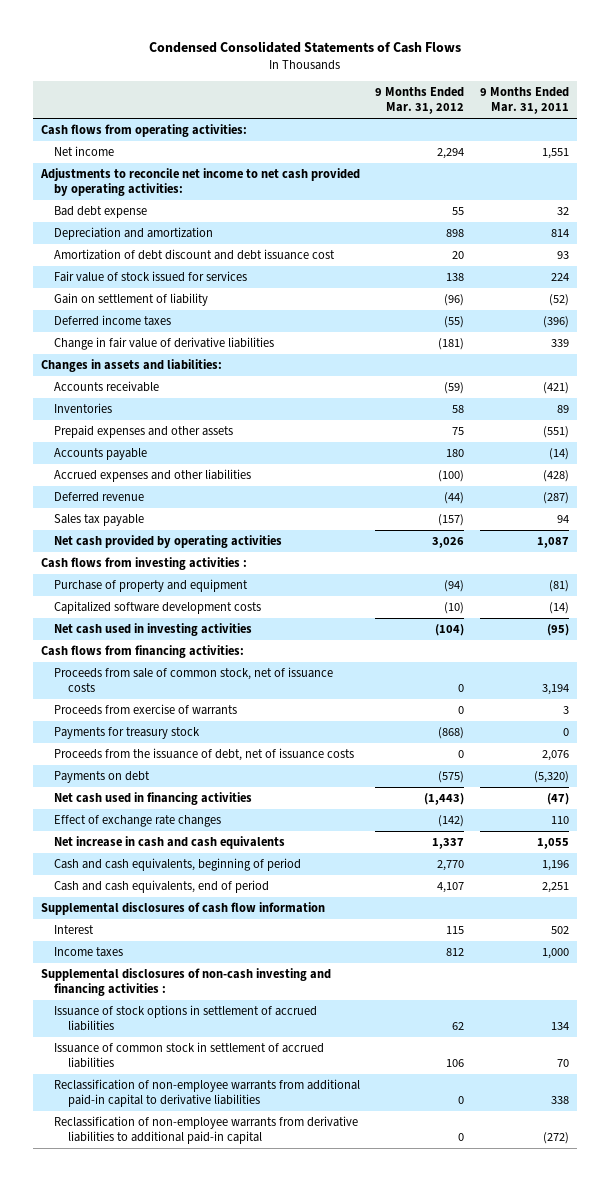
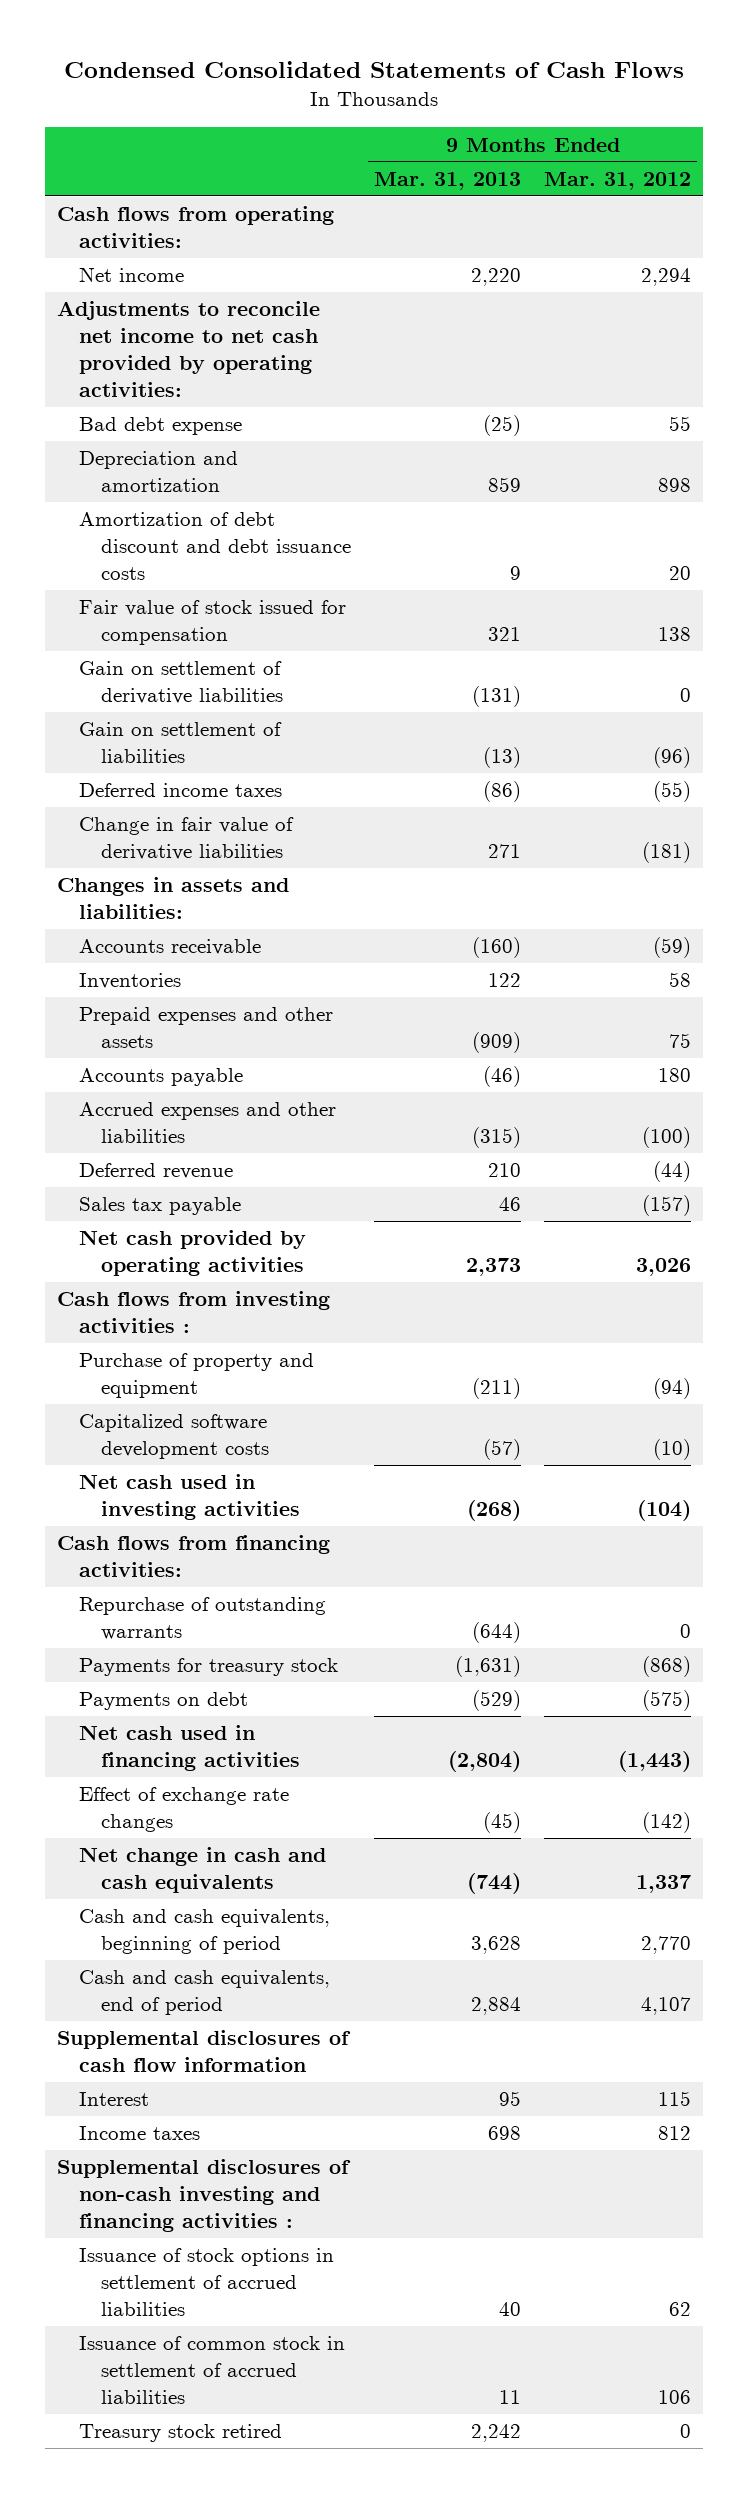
- | 9 Months Ended Mar. 31, 2012 | 9 Months Ended Mar. 31, 2011
+ | 9 Months Ended Mar. 31, 2013 | 9 Months Ended Mar. 31, 2012
- Amortization of debt discount and debt issuance cost | 20 | 93
- Fair value of stock issued for services | 138 | 224
- Gain on settlement of liability | (96) | (52)
+ Amortization of debt discount and debt issuance costs | 9 | 20
+ Fair value of stock issued for compensation | 321 | 138
+ Gain on settlement of derivative liabilities | (131) | 0
+ Gain on settlement of liabilities | (13) | (96)
- Proceeds from sale of common stock, net of issuance costs | 0 | 3,194
- Proceeds from exercise of warrants | 0 | 3
+ Repurchase of outstanding warrants | (644) | 0
- Proceeds from the issuance of debt, net of issuance costs | 0 | 2,076
- Net increase in cash and cash equivalents | 1,337 | 1,055
+ Net change in cash and cash equivalents | (744) | 1,337
- Reclassification of non-employee warrants from additional paid-in capital to derivative liabilities | 0 | 338
- Reclassification of non-employee warrants from derivative liabilities to additional paid-in capital | 0 | (272)
+ Treasury stock retired | 2,242 | 0

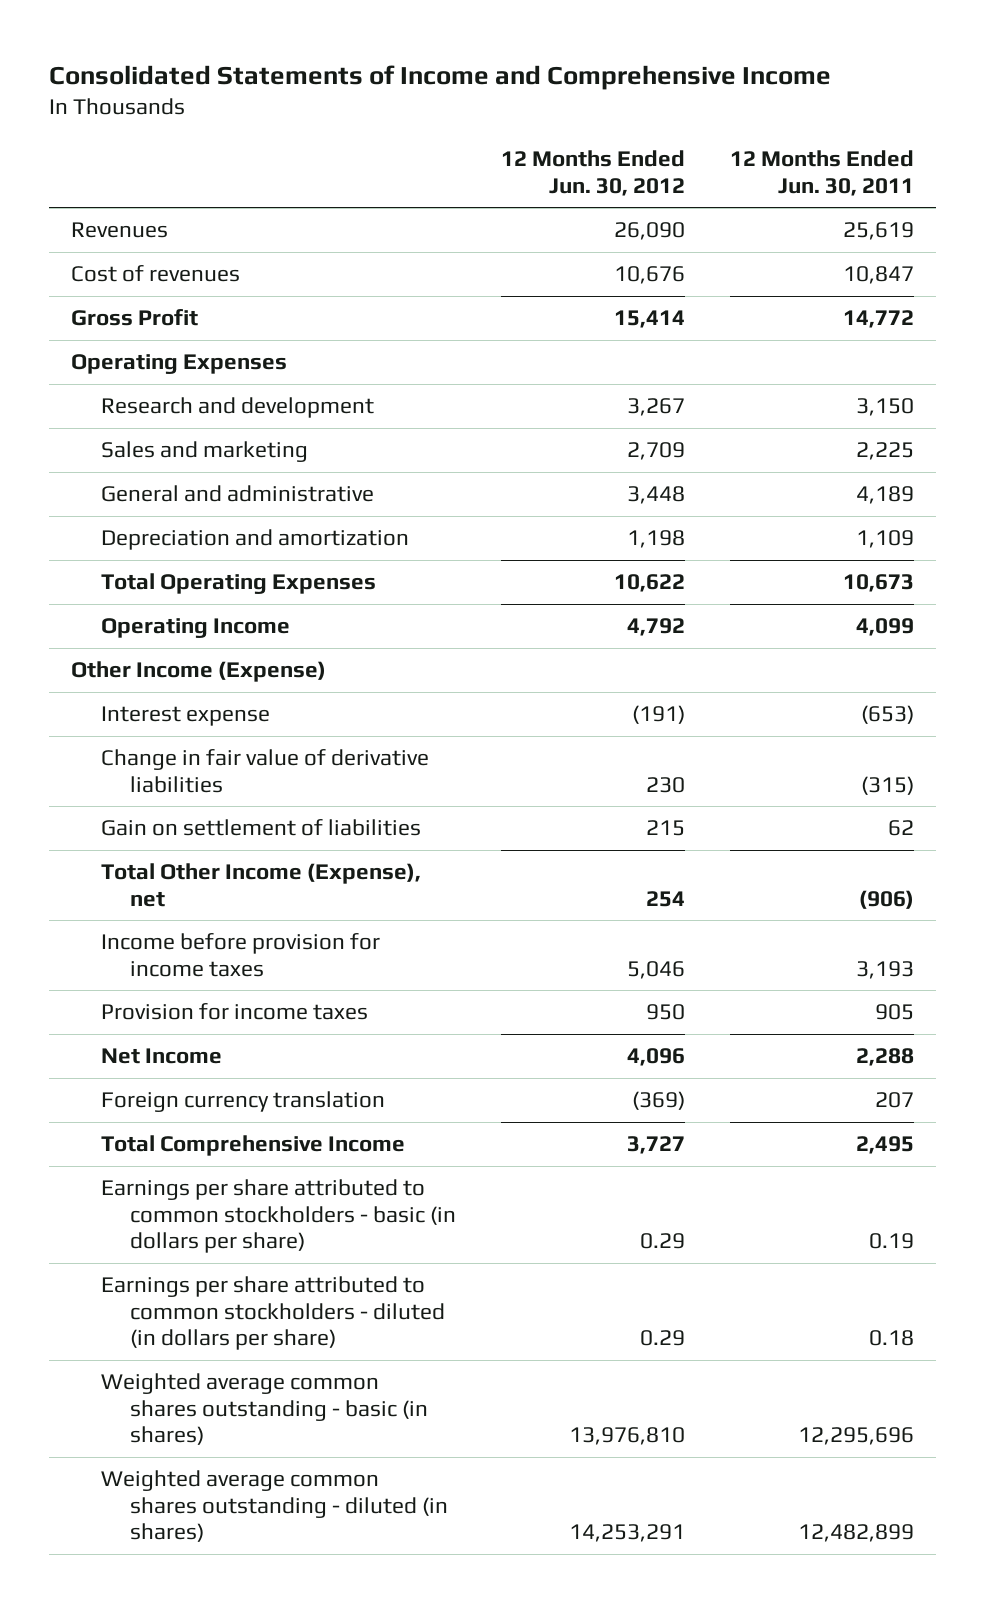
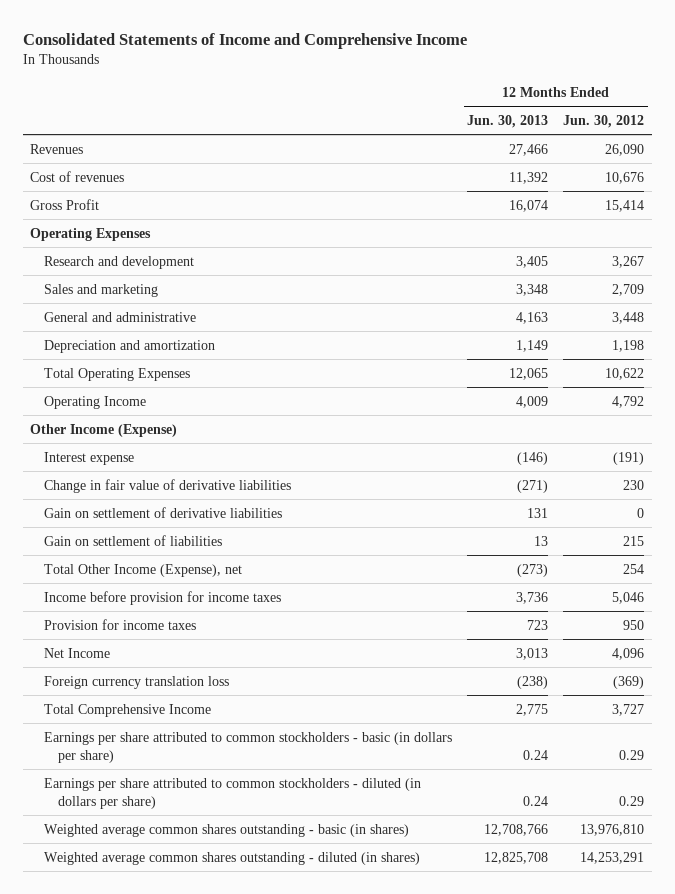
- | 12 Months Ended Jun. 30, 2012 | 12 Months Ended Jun. 30, 2011
+ | 12 Months Ended Jun. 30, 2013 | 12 Months Ended Jun. 30, 2012
+ Gain on settlement of derivative liabilities | 131 | 0
- Foreign currency translation | (369) | 207
+ Foreign currency translation loss | (238) | (369)

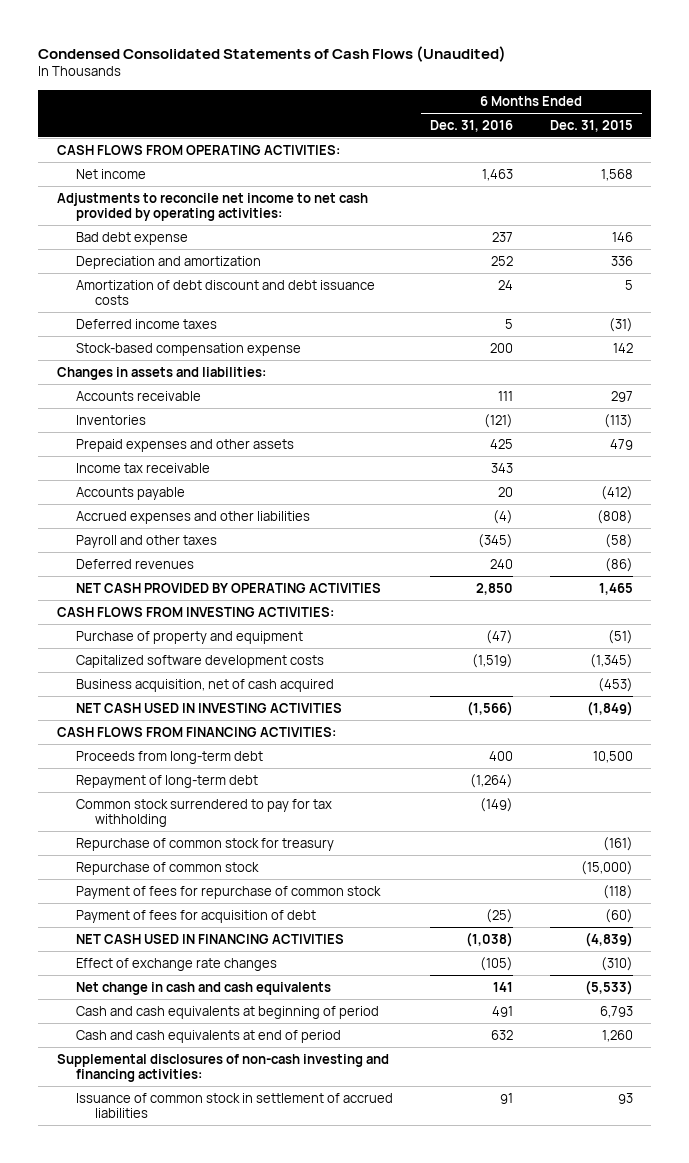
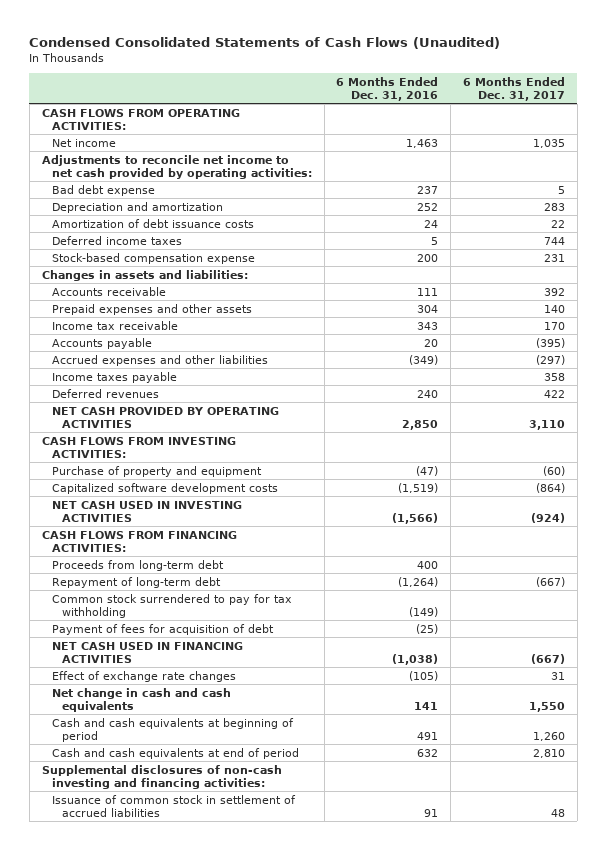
- | 6 Months Ended Dec. 31, 2016 | 6 Months Ended Dec. 31, 2015
+ | 6 Months Ended Dec. 31, 2016 | 6 Months Ended Dec. 31, 2017
- Amortization of debt discount and debt issuance costs | 24 | 5
+ Amortization of debt issuance costs | 24 | 22
- Inventories | (121) | (113)
- Prepaid expenses and other assets | 425 | 479
+ Prepaid expenses and other assets | 304 | 140
- Accrued expenses and other liabilities | (4) | (808)
- Payroll and other taxes | (345) | (58)
+ Accrued expenses and other liabilities | (349) | (297)
+ Income taxes payable | | 358
- Business acquisition, net of cash acquired | | (453)
- Repurchase of common stock for treasury | | (161)
- Repurchase of common stock | | (15,000)
- Payment of fees for repurchase of common stock | | (118)

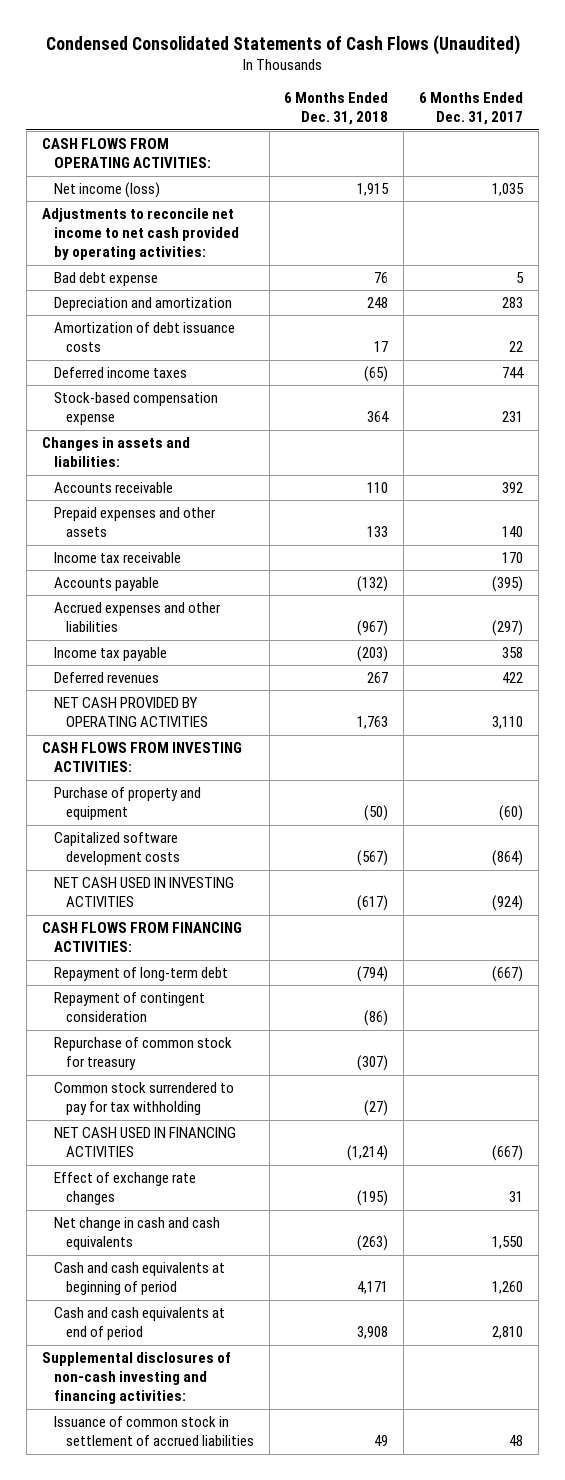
- | 6 Months Ended Dec. 31, 2016 | 6 Months Ended Dec. 31, 2017
+ | 6 Months Ended Dec. 31, 2018 | 6 Months Ended Dec. 31, 2017
- Net income | 1,463 | 1,035
+ Net income (loss) | 1,915 | 1,035
- Income taxes payable | | 358
+ Income tax payable | (203) | 358
- Proceeds from long-term debt | 400 |
+ Repayment of contingent consideration | (86) |
+ Repurchase of common stock for treasury | (307) |
- Payment of fees for acquisition of debt | (25) |

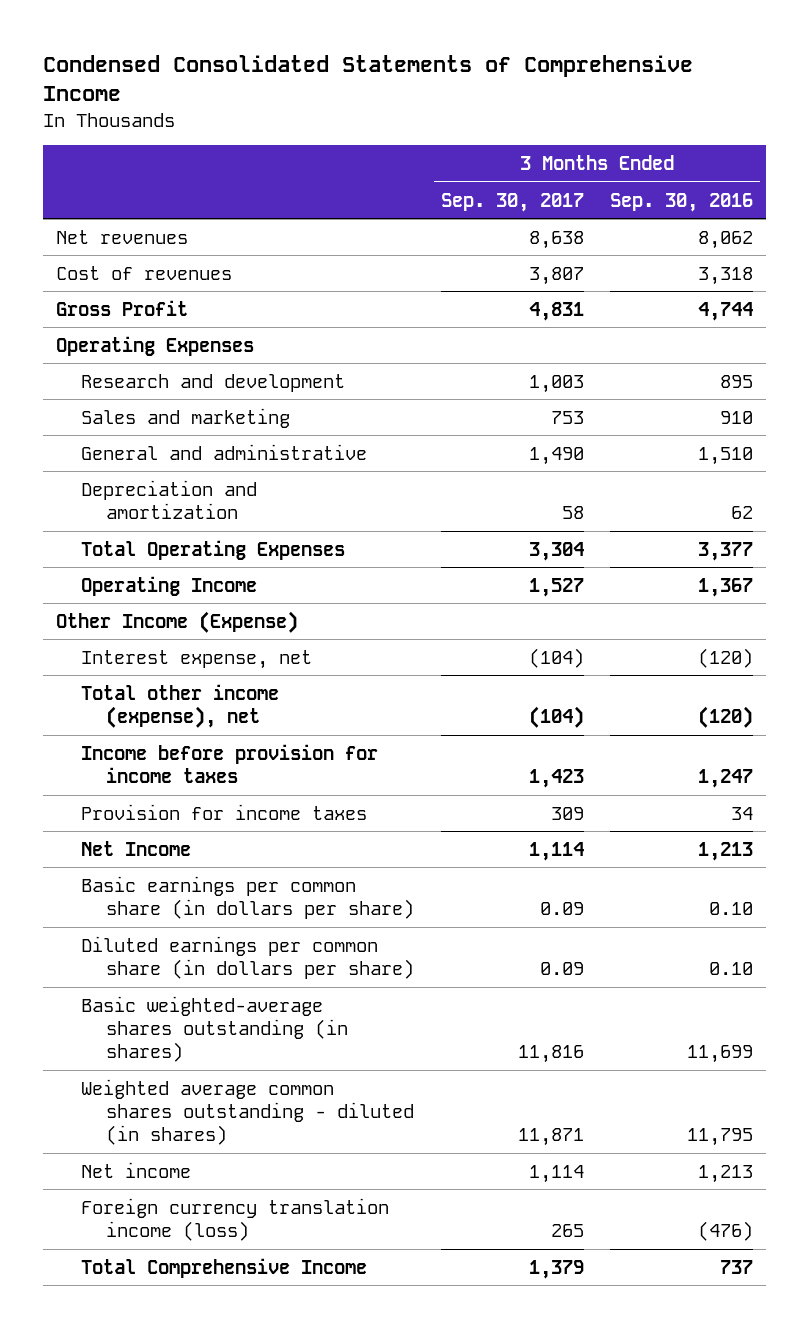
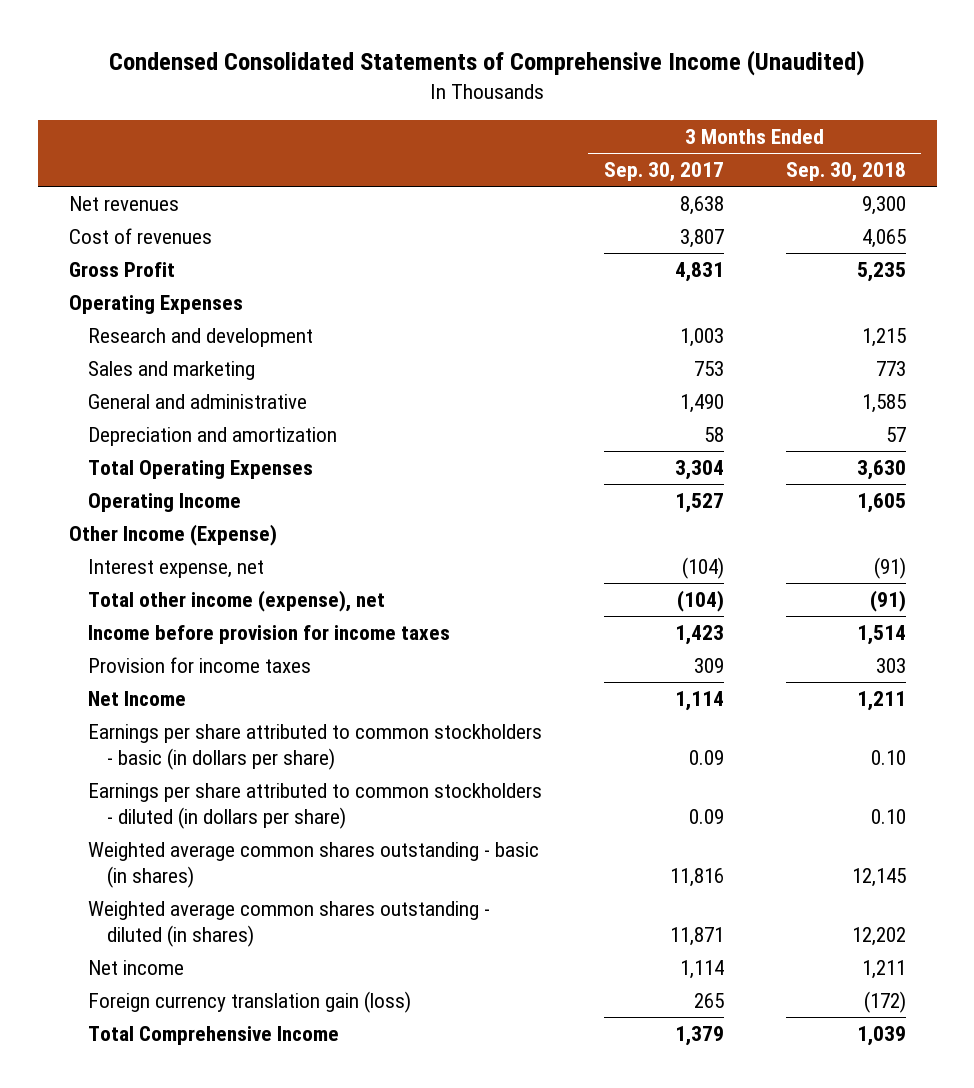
- Condensed Consolidated Statements of Comprehensive Income
+ Condensed Consolidated Statements of Comprehensive Income (Unaudited)
- | 3 Months Ended Sep. 30, 2017 | 3 Months Ended Sep. 30, 2016
+ | 3 Months Ended Sep. 30, 2017 | 3 Months Ended Sep. 30, 2018
- Basic earnings per common share (in dollars per share) | 0.09 | 0.10
- Diluted earnings per common share (in dollars per share) | 0.09 | 0.10
- Basic weighted-average shares outstanding (in shares) | 11,816 | 11,699
+ Earnings per share attributed to common stockholders - basic (in dollars per share) | 0.09 | 0.10
+ Earnings per share attributed to common stockholders - diluted (in dollars per share) | 0.09 | 0.10
+ Weighted average common shares outstanding - basic (in shares) | 11,816 | 12,145
- Foreign currency translation income (loss) | 265 | (476)
+ Foreign currency translation gain (loss) | 265 | (172)

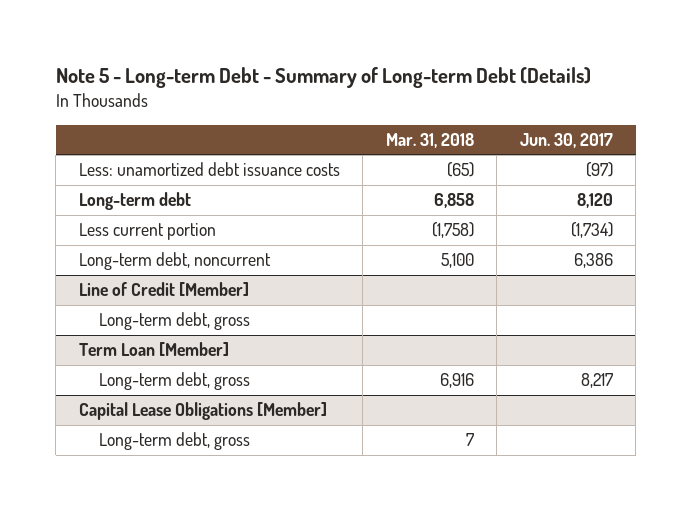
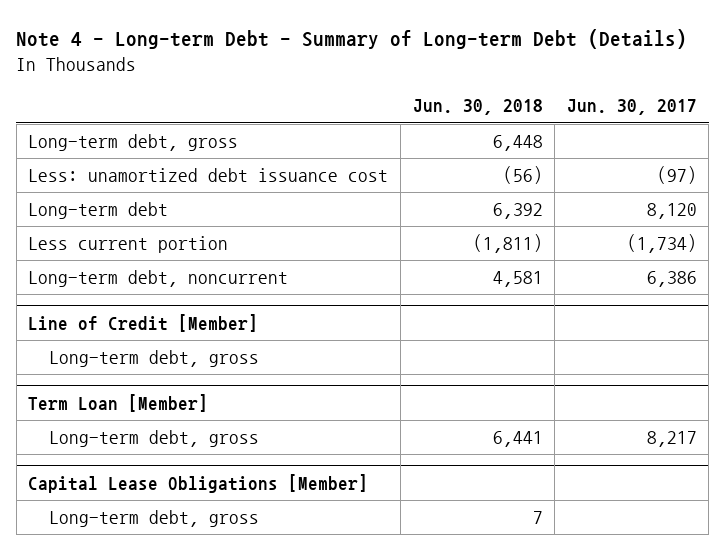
- Note 5 - Long-term Debt - Summary of Long-term Debt (Details)
+ Note 4 - Long-term Debt - Summary of Long-term Debt (Details)
- | Mar. 31, 2018 | Jun. 30, 2017
+ | Jun. 30, 2018 | Jun. 30, 2017
- Less: unamortized debt issuance costs | (65) | (97)
+ Long-term debt, gross | 6,448 |
+ Less: unamortized debt issuance cost | (56) | (97)

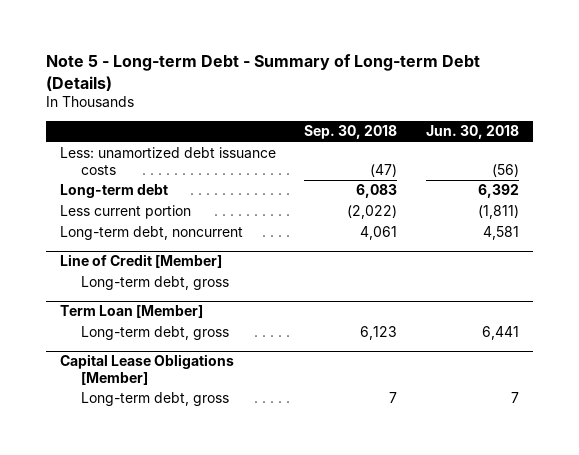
- Note 4 - Long-term Debt - Summary of Long-term Debt (Details)
+ Note 5 - Long-term Debt - Summary of Long-term Debt (Details)
- | Jun. 30, 2018 | Jun. 30, 2017
+ | Sep. 30, 2018 | Jun. 30, 2018
- Long-term debt, gross | 6,448 |
- Less: unamortized debt issuance cost | (56) | (97)
+ Less: unamortized debt issuance costs | (47) | (56)

